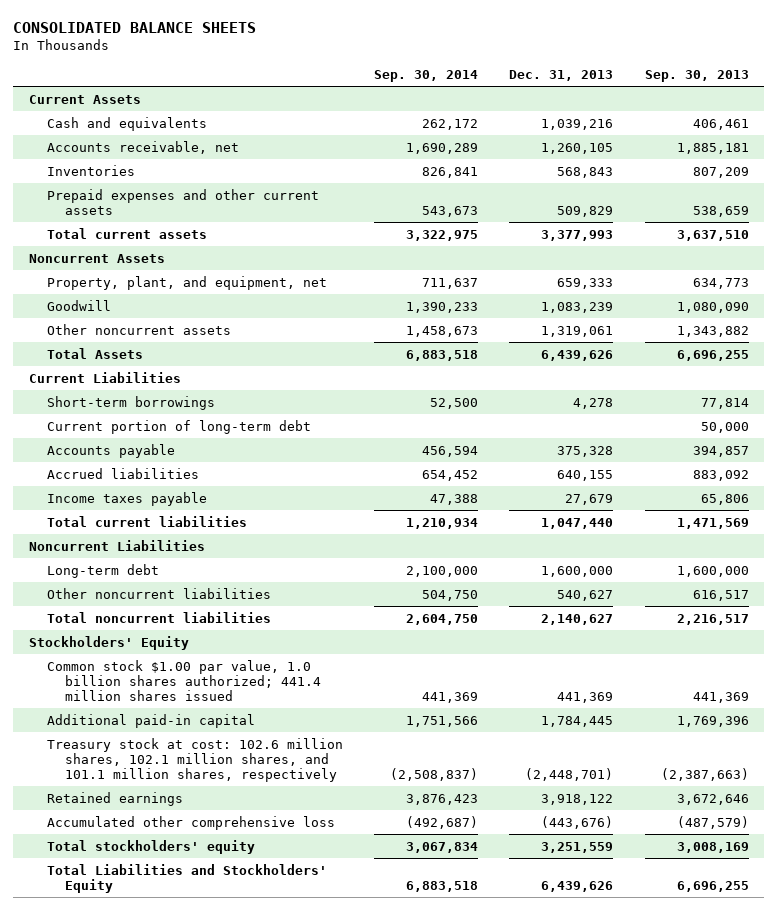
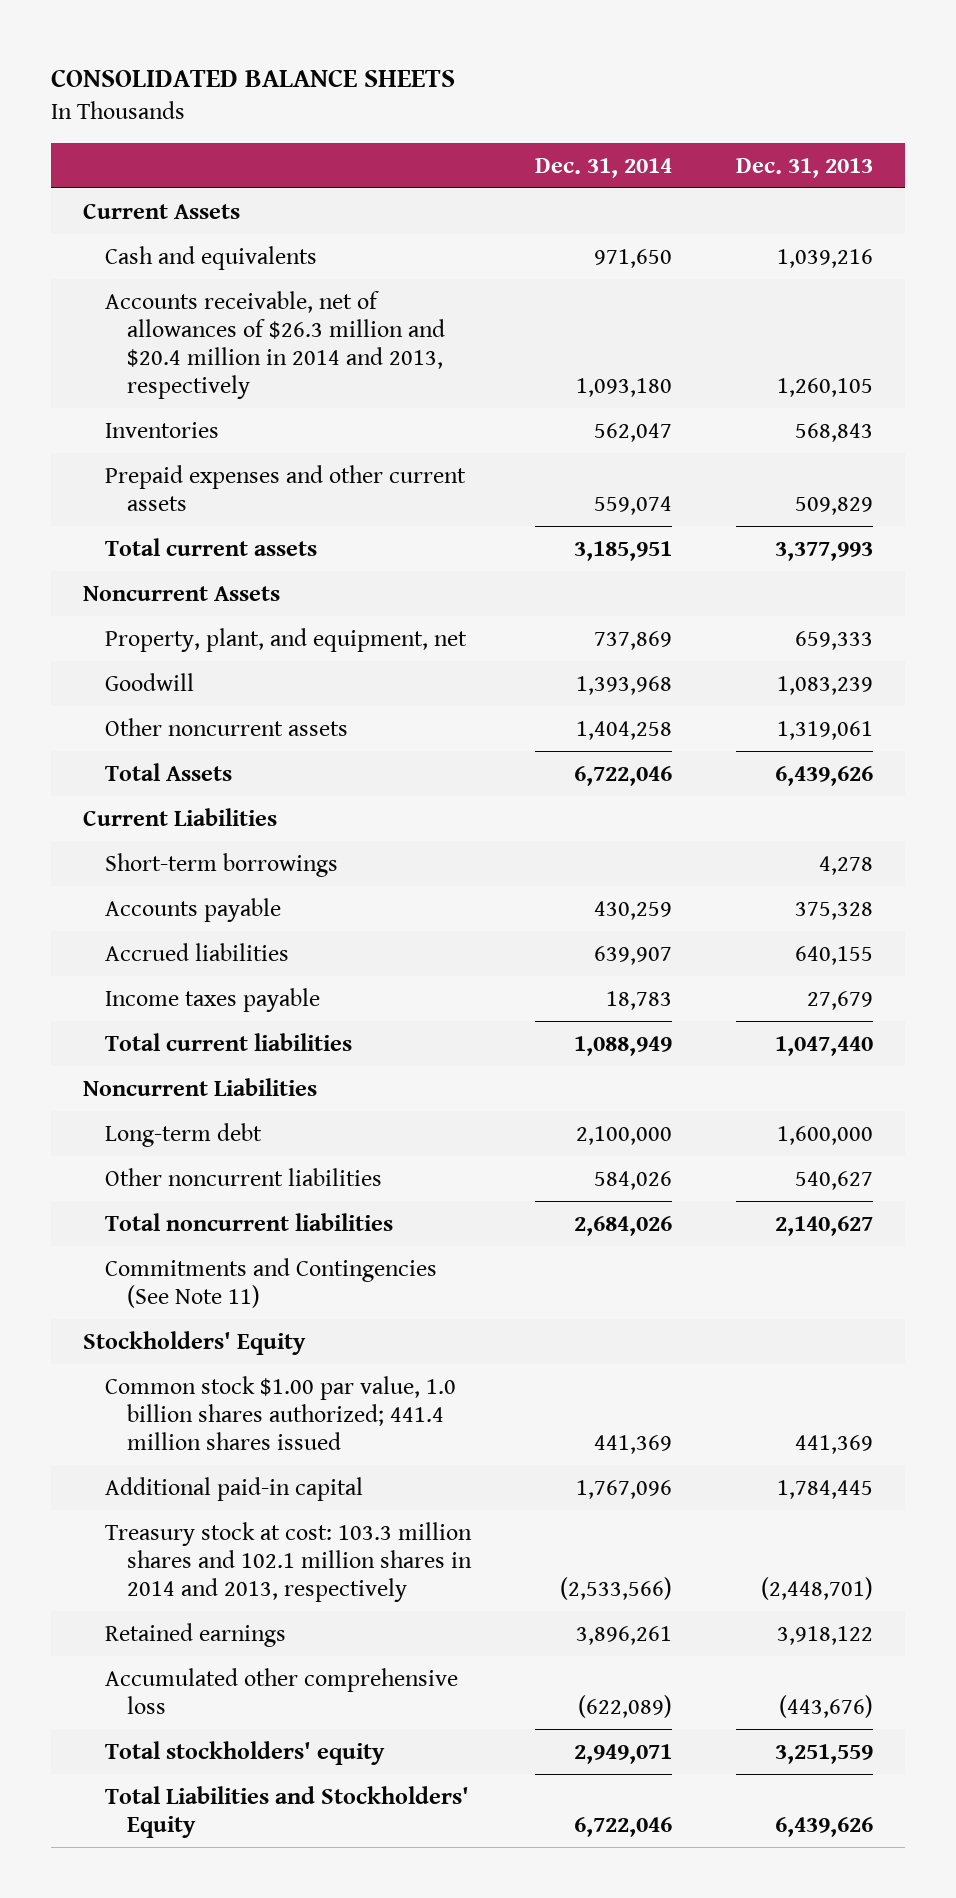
- | Sep. 30, 2014 | Dec. 31, 2013 | Sep. 30, 2013
+ | Dec. 31, 2014 | Dec. 31, 2013
- Accounts receivable, net | 1,690,289 | 1,260,105 | 1,885,181
+ Accounts receivable, net of allowances of $26.3 million and $20.4 million in 2014 and 2013, respectively | 1,093,180 | 1,260,105
- Current portion of long-term debt | | | 50,000
+ Commitments and Contingencies (See Note 11)
- Treasury stock at cost: 102.6 million shares, 102.1 million shares, and 101.1 million shares, respectively | (2,508,837) | (2,448,701) | (2,387,663)
+ Treasury stock at cost: 103.3 million shares and 102.1 million shares in 2014 and 2013, respectively | (2,533,566) | (2,448,701)

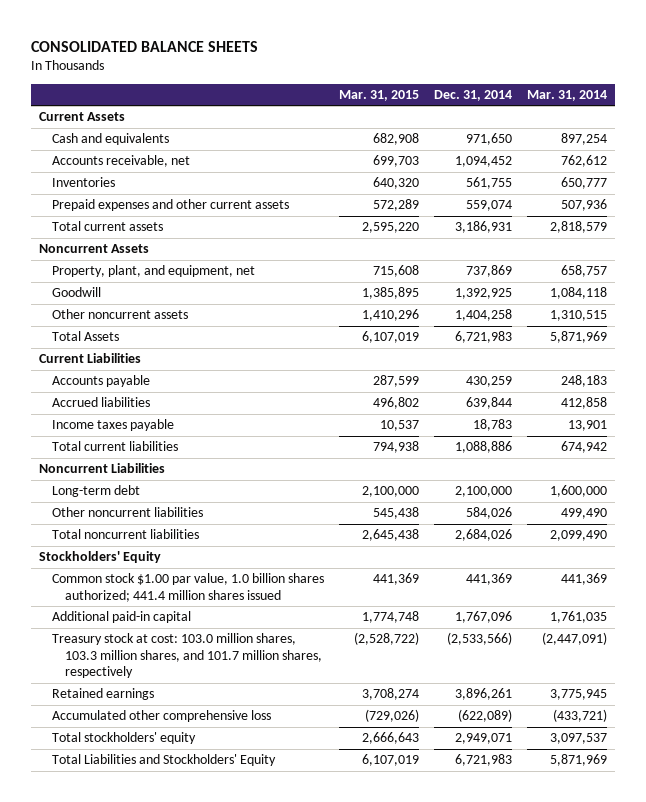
- | Dec. 31, 2014 | Dec. 31, 2013
+ | Mar. 31, 2015 | Dec. 31, 2014 | Mar. 31, 2014
- Accounts receivable, net of allowances of $26.3 million and $20.4 million in 2014 and 2013, respectively | 1,093,180 | 1,260,105
- Inventories | 562,047 | 568,843
+ Accounts receivable, net | 699,703 | 1,094,452 | 762,612
+ Inventories | 640,320 | 561,755 | 650,777
- Total current assets | 3,185,951 | 3,377,993
+ Total current assets | 2,595,220 | 3,186,931 | 2,818,579
- Goodwill | 1,393,968 | 1,083,239
+ Goodwill | 1,385,895 | 1,392,925 | 1,084,118
- Total Assets | 6,722,046 | 6,439,626
+ Total Assets | 6,107,019 | 6,721,983 | 5,871,969
- Short-term borrowings | | 4,278
- Accrued liabilities | 639,907 | 640,155
+ Accrued liabilities | 496,802 | 639,844 | 412,858
- Total current liabilities | 1,088,949 | 1,047,440
+ Total current liabilities | 794,938 | 1,088,886 | 674,942
- Commitments and Contingencies (See Note 11)
- Treasury stock at cost: 103.3 million shares and 102.1 million shares in 2014 and 2013, respectively | (2,533,566) | (2,448,701)
+ Treasury stock at cost: 103.0 million shares, 103.3 million shares, and 101.7 million shares, respectively | (2,528,722) | (2,533,566) | (2,447,091)
- Total Liabilities and Stockholders' Equity | 6,722,046 | 6,439,626
+ Total Liabilities and Stockholders' Equity | 6,107,019 | 6,721,983 | 5,871,969

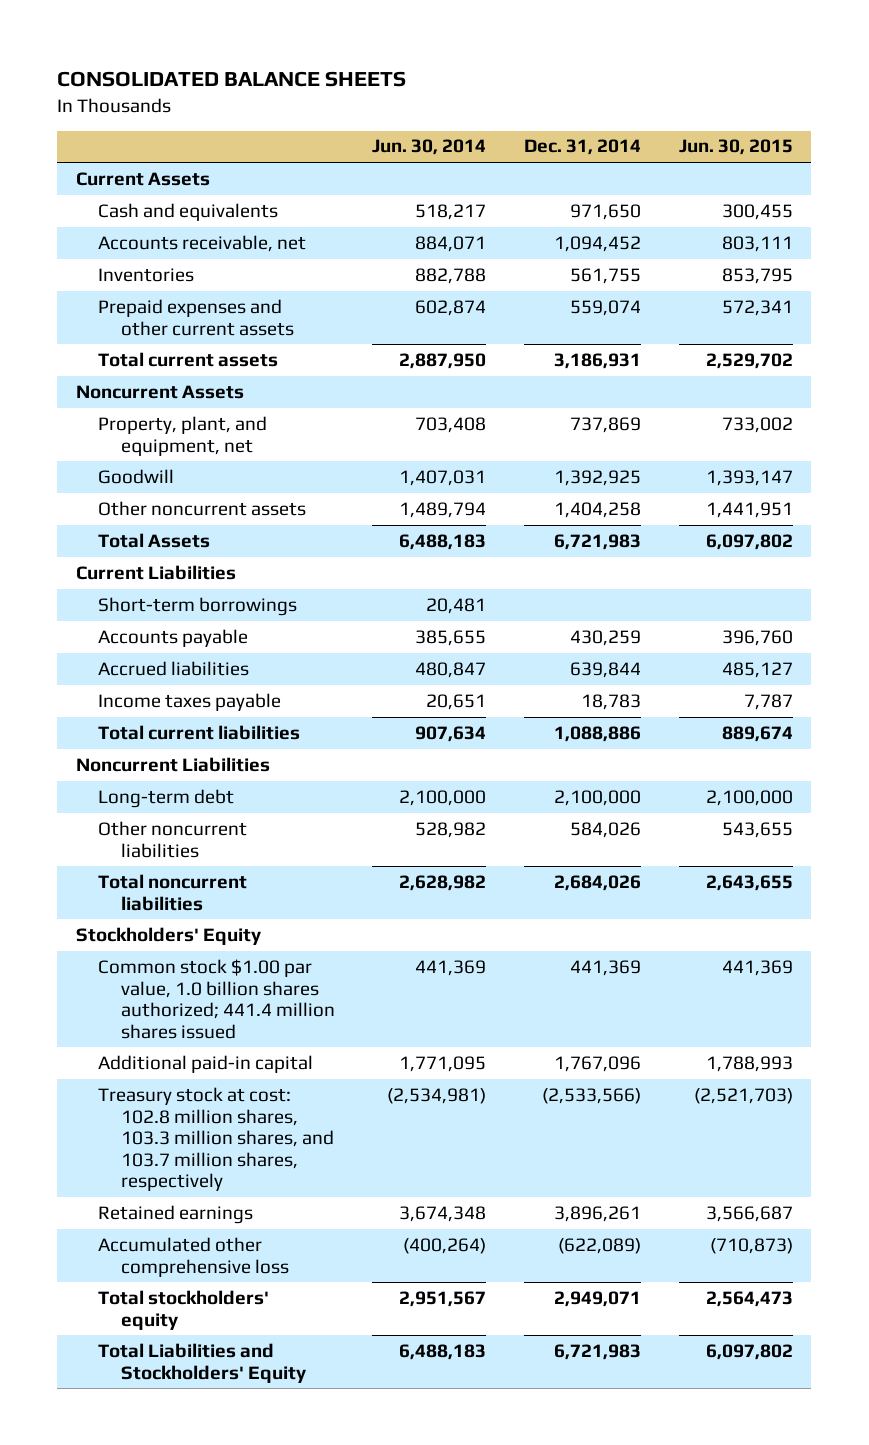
- | Mar. 31, 2015 | Dec. 31, 2014 | Mar. 31, 2014
+ | Jun. 30, 2014 | Dec. 31, 2014 | Jun. 30, 2015
+ Short-term borrowings | 20,481 | |
- Treasury stock at cost: 103.0 million shares, 103.3 million shares, and 101.7 million shares, respectively | (2,528,722) | (2,533,566) | (2,447,091)
+ Treasury stock at cost: 102.8 million shares, 103.3 million shares, and 103.7 million shares, respectively | (2,534,981) | (2,533,566) | (2,521,703)

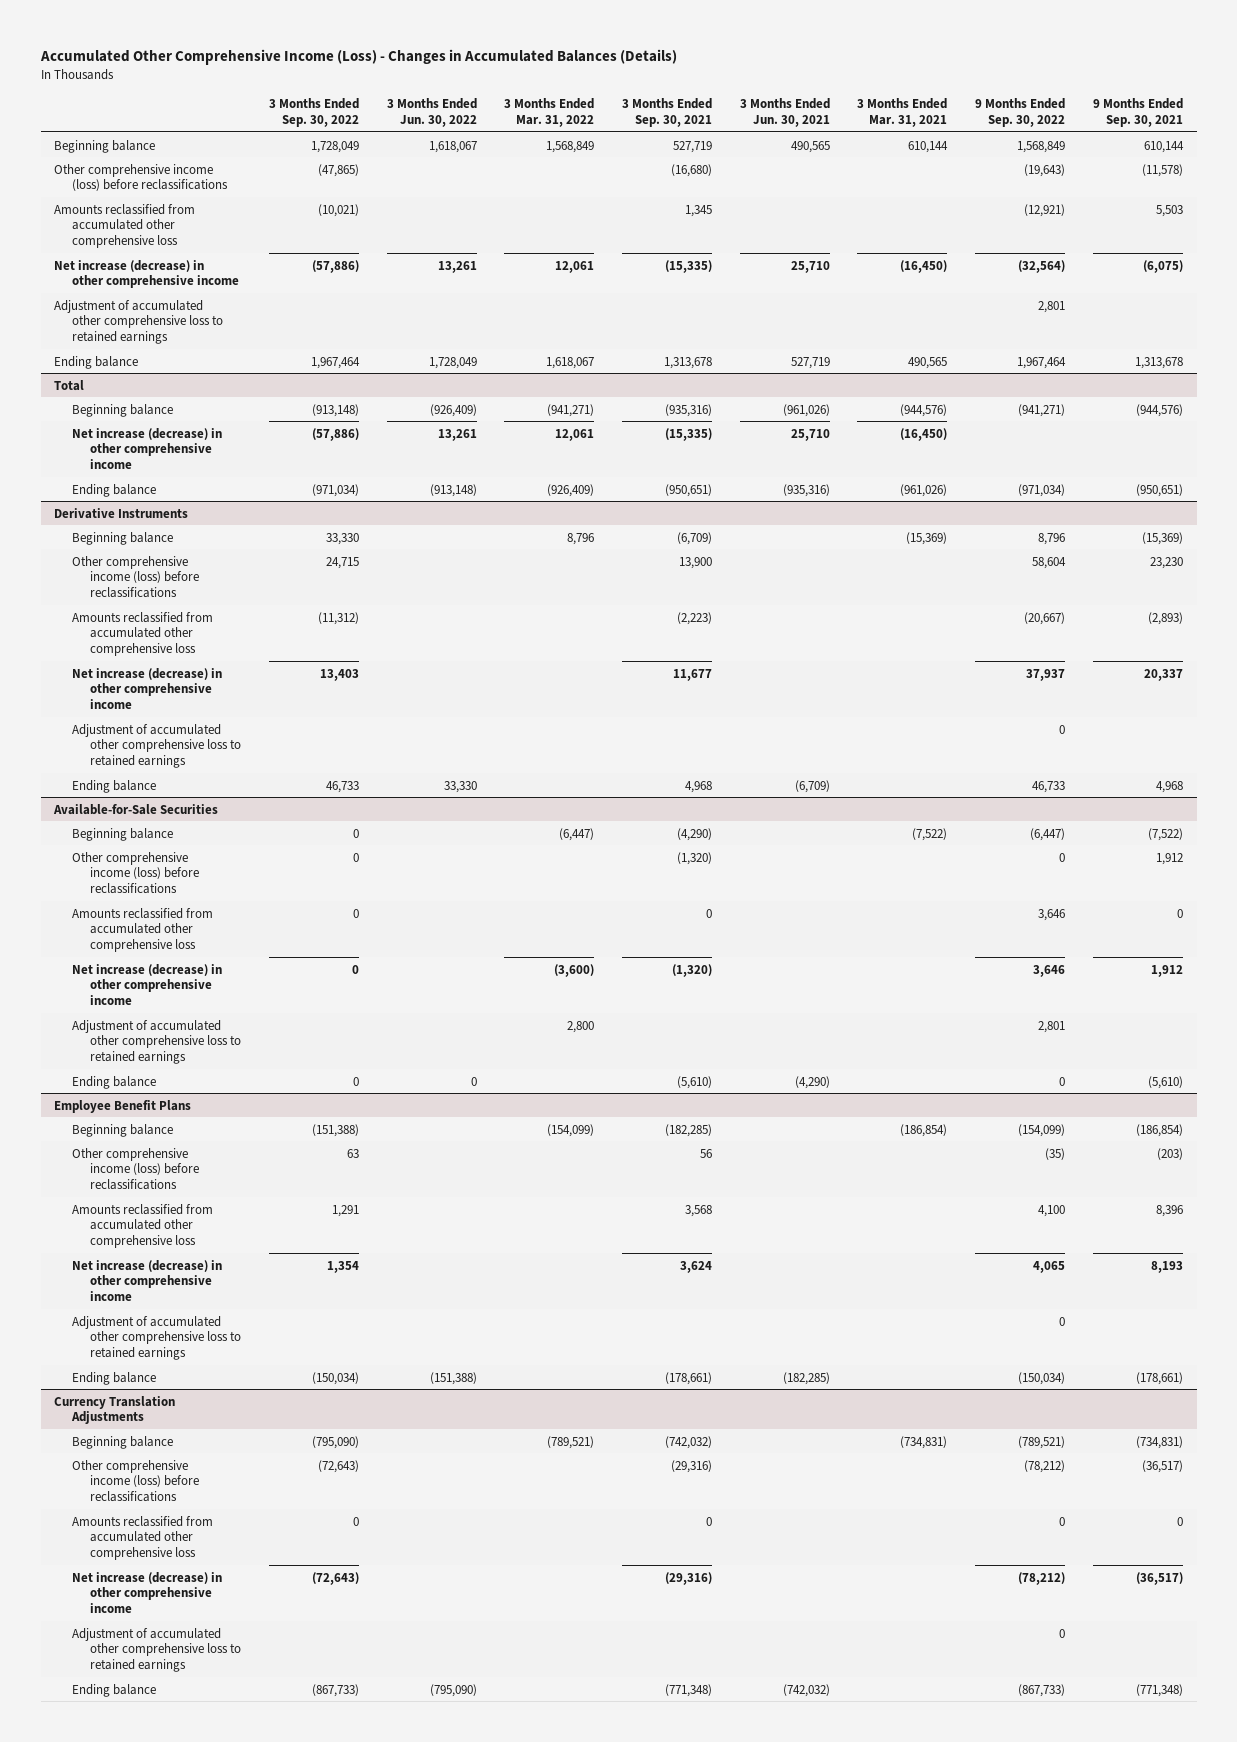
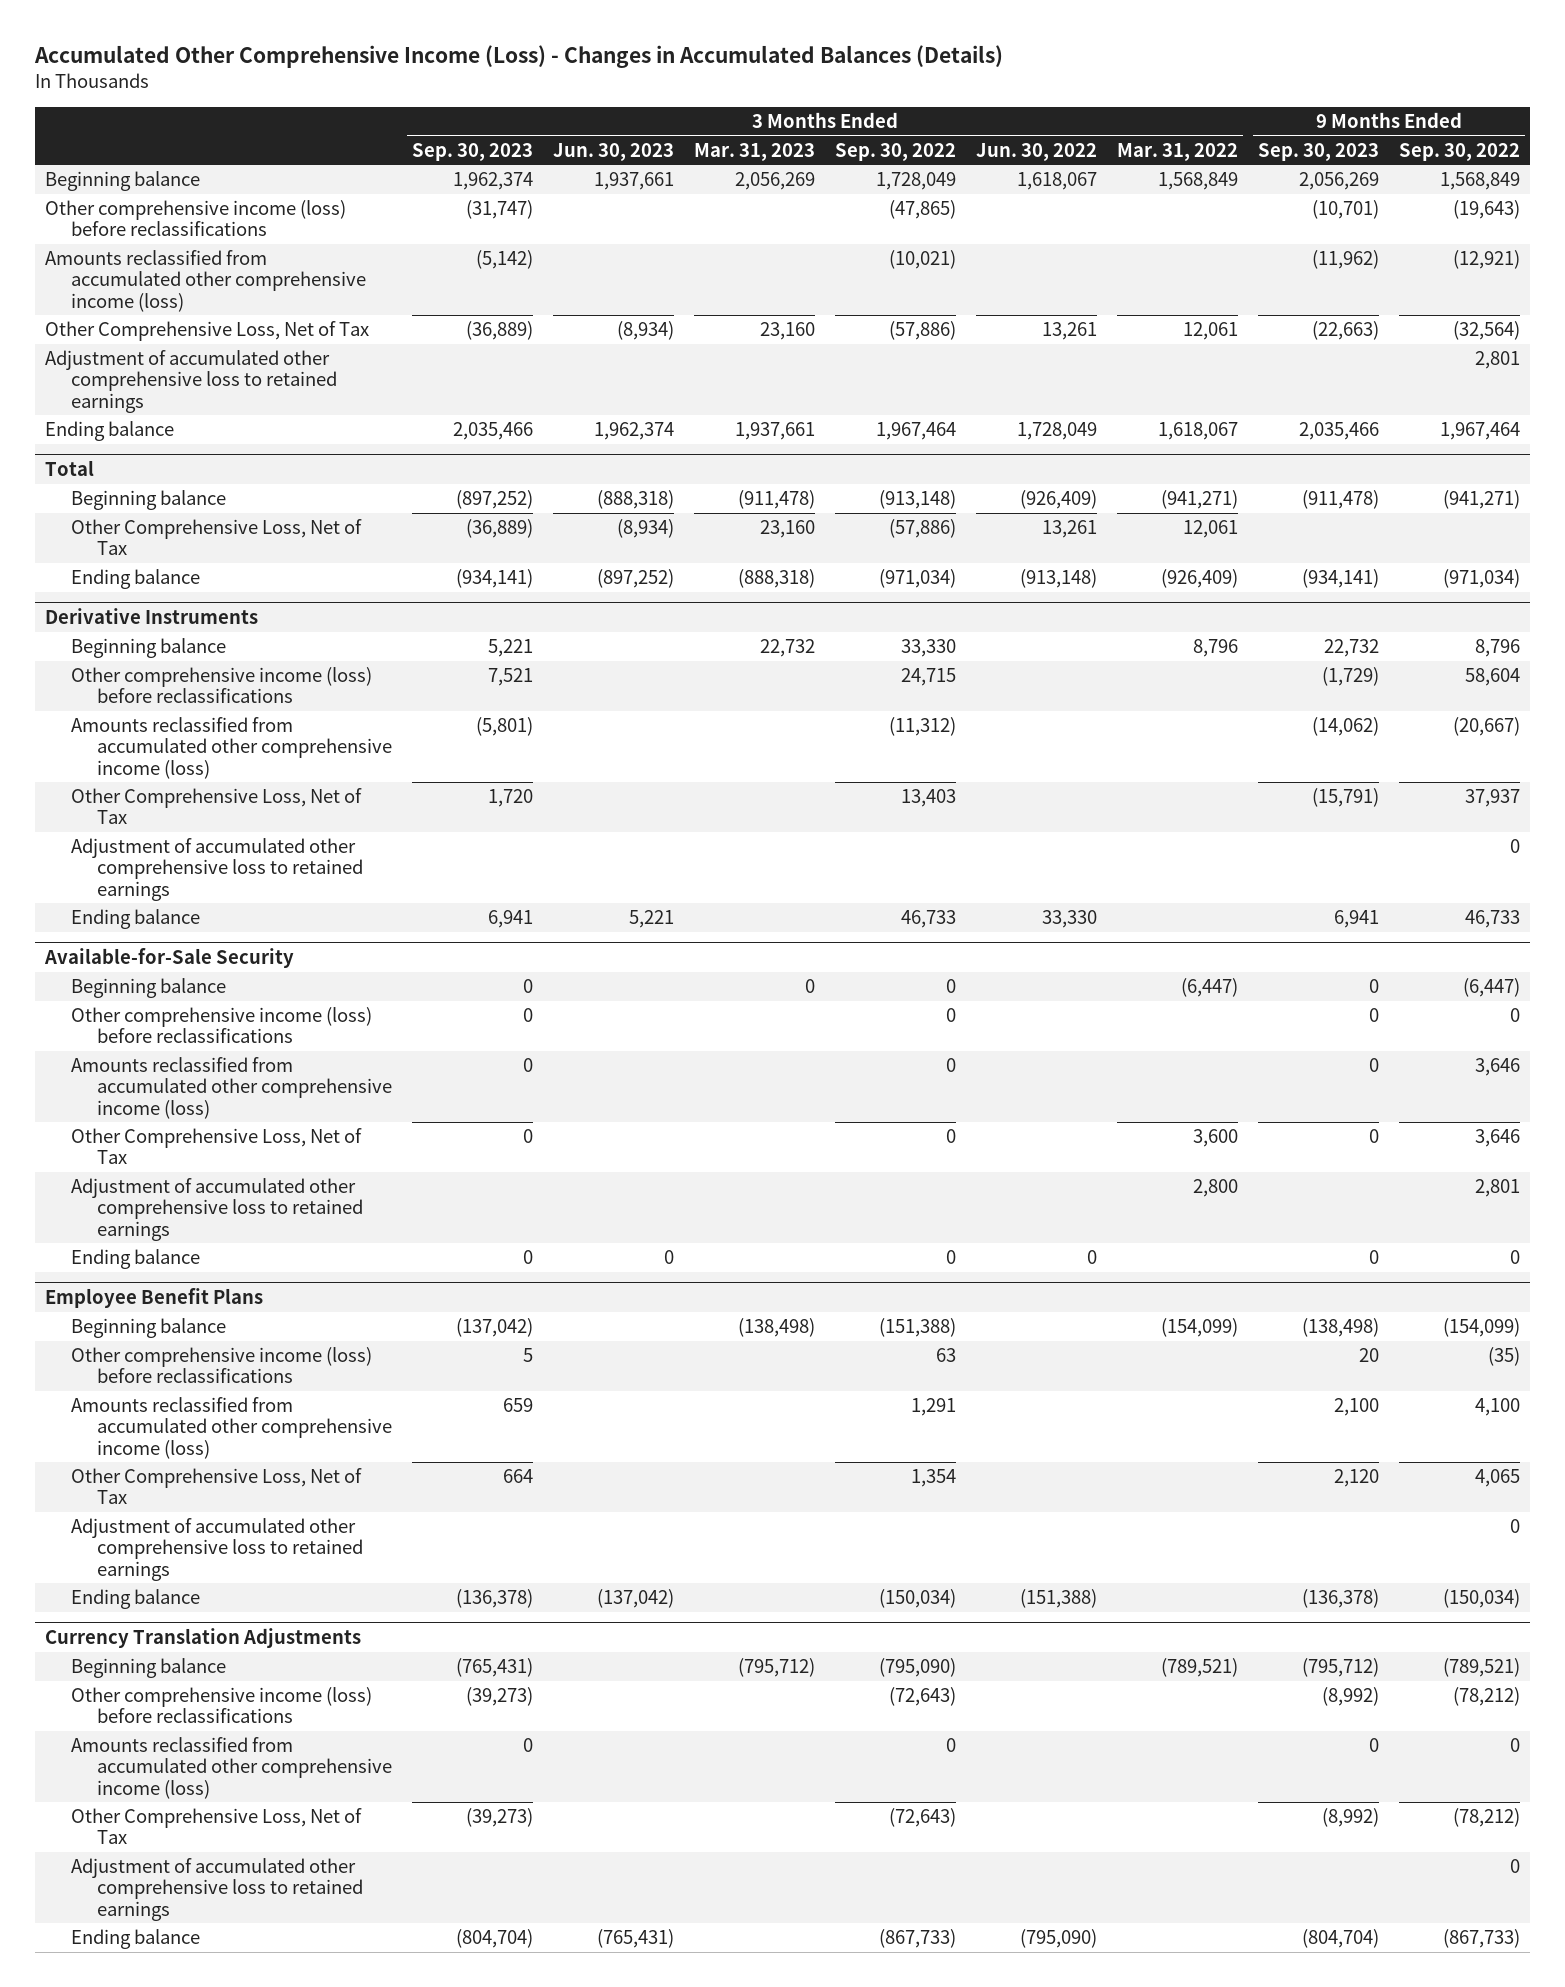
- | 3 Months Ended Sep. 30, 2022 | 3 Months Ended Jun. 30, 2022 | 3 Months Ended Mar. 31, 2022 | 3 Months Ended Sep. 30, 2021 | 3 Months Ended Jun. 30, 2021 | 3 Months Ended Mar. 31, 2021 | 9 Months Ended Sep. 30, 2022 | 9 Months Ended Sep. 30, 2021
+ | 3 Months Ended Sep. 30, 2023 | 3 Months Ended Jun. 30, 2023 | 3 Months Ended Mar. 31, 2023 | 3 Months Ended Sep. 30, 2022 | 3 Months Ended Jun. 30, 2022 | 3 Months Ended Mar. 31, 2022 | 9 Months Ended Sep. 30, 2023 | 9 Months Ended Sep. 30, 2022
- Amounts reclassified from accumulated other comprehensive loss | (10,021) | | | 1,345 | | | (12,921) | 5,503
- Net increase (decrease) in other comprehensive income | (57,886) | 13,261 | 12,061 | (15,335) | 25,710 | (16,450) | (32,564) | (6,075)
+ Amounts reclassified from accumulated other comprehensive income (loss) | (5,142) | | | (10,021) | | | (11,962) | (12,921)
+ Other Comprehensive Loss, Net of Tax | (36,889) | (8,934) | 23,160 | (57,886) | 13,261 | 12,061 | (22,663) | (32,564)
@ Total
- Net increase (decrease) in other comprehensive income | (57,886) | 13,261 | 12,061 | (15,335) | 25,710 | (16,450) | |
+ Other Comprehensive Loss, Net of Tax | (36,889) | (8,934) | 23,160 | (57,886) | 13,261 | 12,061 | |
@ Derivative Instruments
- Amounts reclassified from accumulated other comprehensive loss | (11,312) | | | (2,223) | | | (20,667) | (2,893)
- Net increase (decrease) in other comprehensive income | 13,403 | | | 11,677 | | | 37,937 | 20,337
+ Amounts reclassified from accumulated other comprehensive income (loss) | (5,801) | | | (11,312) | | | (14,062) | (20,667)
+ Other Comprehensive Loss, Net of Tax | 1,720 | | | 13,403 | | | (15,791) | 37,937
- Available-for-Sale Securities
+ Available-for-Sale Security
- Amounts reclassified from accumulated other comprehensive loss | 0 | | | 0 | | | 3,646 | 0
- Net increase (decrease) in other comprehensive income | 0 | | (3,600) | (1,320) | | | 3,646 | 1,912
+ Amounts reclassified from accumulated other comprehensive income (loss) | 0 | | | 0 | | | 0 | 3,646
+ Other Comprehensive Loss, Net of Tax | 0 | | | 0 | | 3,600 | 0 | 3,646
@ Employee Benefit Plans
- Amounts reclassified from accumulated other comprehensive loss | 1,291 | | | 3,568 | | | 4,100 | 8,396
- Net increase (decrease) in other comprehensive income | 1,354 | | | 3,624 | | | 4,065 | 8,193
+ Amounts reclassified from accumulated other comprehensive income (loss) | 659 | | | 1,291 | | | 2,100 | 4,100
+ Other Comprehensive Loss, Net of Tax | 664 | | | 1,354 | | | 2,120 | 4,065
@ Currency Translation Adjustments
- Amounts reclassified from accumulated other comprehensive loss | 0 | | | 0 | | | 0 | 0
- Net increase (decrease) in other comprehensive income | (72,643) | | | (29,316) | | | (78,212) | (36,517)
+ Amounts reclassified from accumulated other comprehensive income (loss) | 0 | | | 0 | | | 0 | 0
+ Other Comprehensive Loss, Net of Tax | (39,273) | | | (72,643) | | | (8,992) | (78,212)

